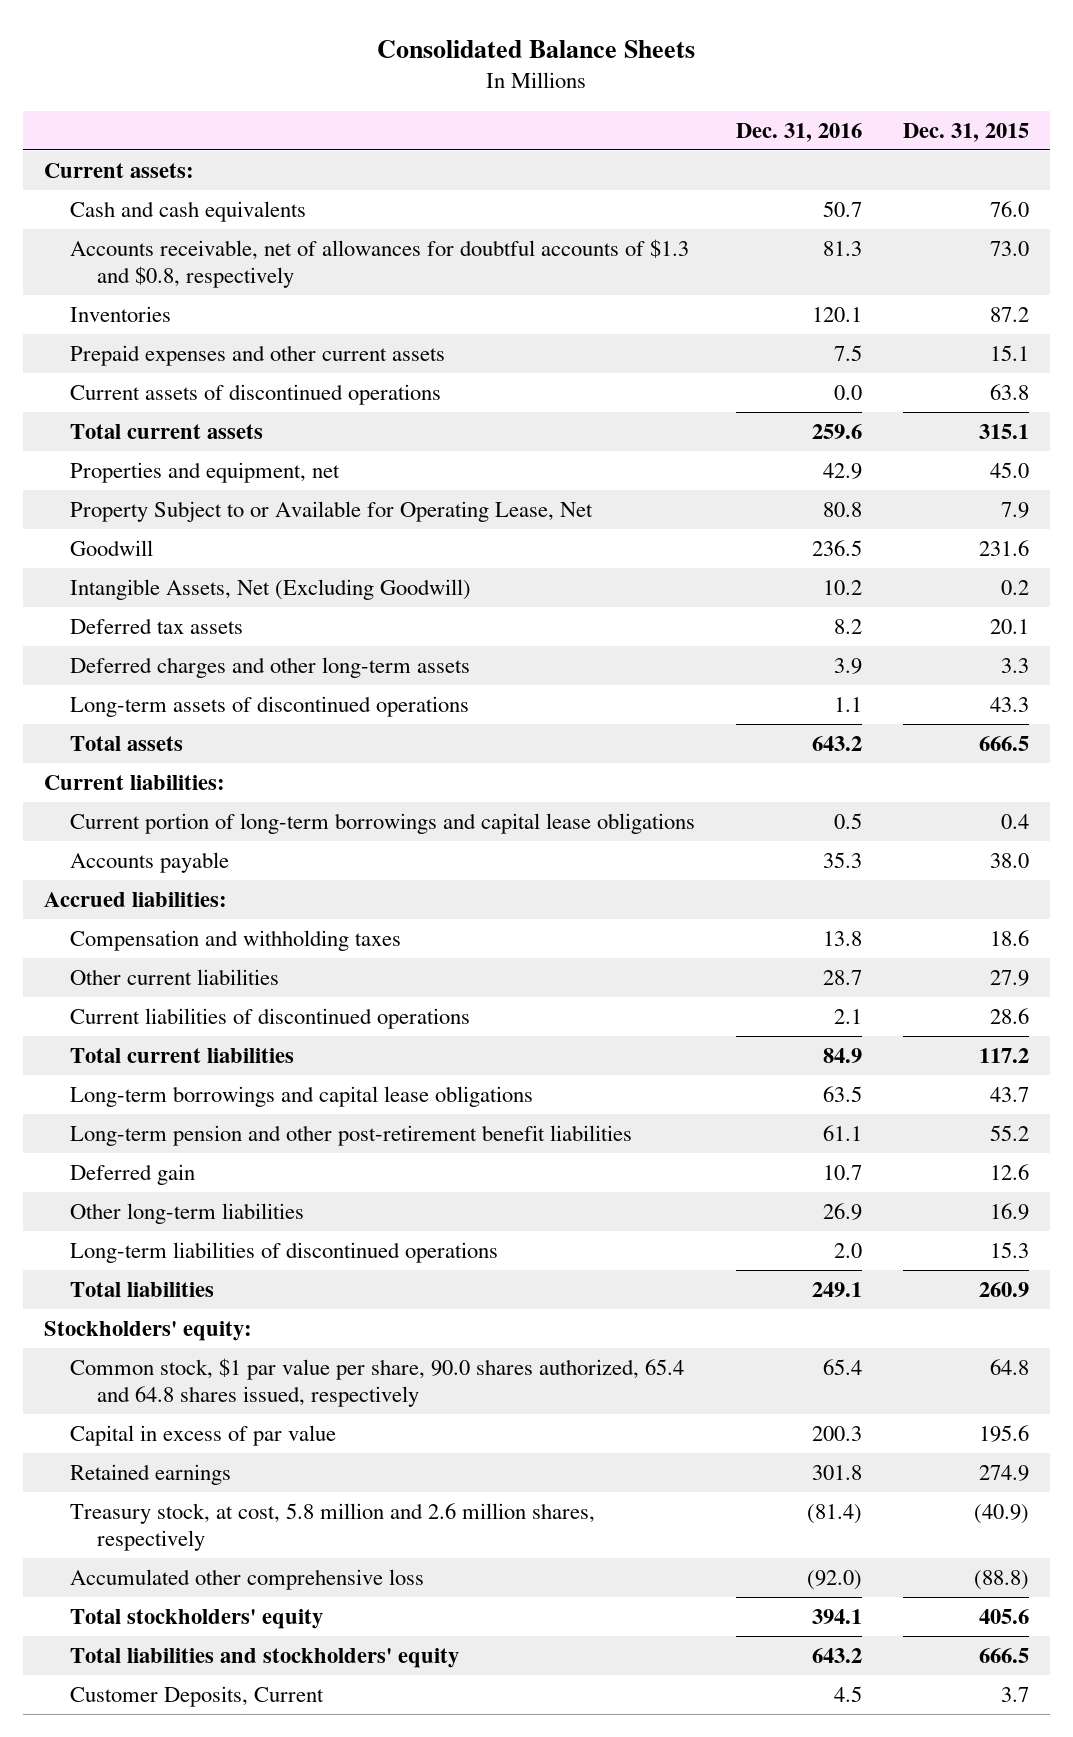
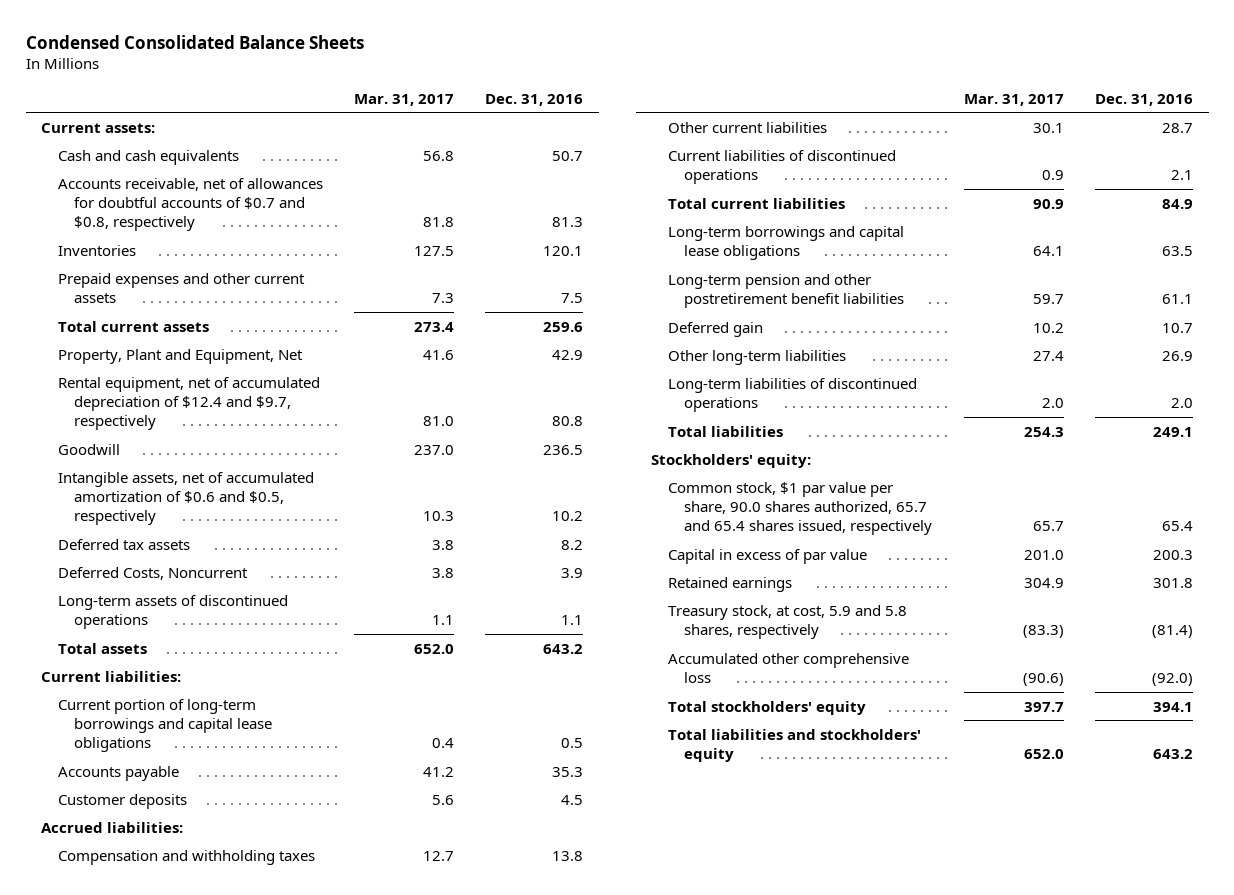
- Consolidated Balance Sheets
+ Condensed Consolidated Balance Sheets
- | Dec. 31, 2016 | Dec. 31, 2015
+ | Mar. 31, 2017 | Dec. 31, 2016
- Accounts receivable, net of allowances for doubtful accounts of $1.3 and $0.8, respectively | 81.3 | 73.0
+ Accounts receivable, net of allowances for doubtful accounts of $0.7 and $0.8, respectively | 81.8 | 81.3
- Current assets of discontinued operations | 0.0 | 63.8
- Properties and equipment, net | 42.9 | 45.0
- Property Subject to or Available for Operating Lease, Net | 80.8 | 7.9
+ Property, Plant and Equipment, Net | 41.6 | 42.9
+ Rental equipment, net of accumulated depreciation of $12.4 and $9.7, respectively | 81.0 | 80.8
- Intangible Assets, Net (Excluding Goodwill) | 10.2 | 0.2
+ Intangible assets, net of accumulated amortization of $0.6 and $0.5, respectively | 10.3 | 10.2
- Deferred charges and other long-term assets | 3.9 | 3.3
+ Deferred Costs, Noncurrent | 3.8 | 3.9
+ Customer deposits | 5.6 | 4.5
- Long-term pension and other post-retirement benefit liabilities | 61.1 | 55.2
+ Long-term pension and other postretirement benefit liabilities | 59.7 | 61.1
- Common stock, $1 par value per share, 90.0 shares authorized, 65.4 and 64.8 shares issued, respectively | 65.4 | 64.8
+ Common stock, $1 par value per share, 90.0 shares authorized, 65.7 and 65.4 shares issued, respectively | 65.7 | 65.4
- Treasury stock, at cost, 5.8 million and 2.6 million shares, respectively | (81.4) | (40.9)
+ Treasury stock, at cost, 5.9 and 5.8 shares, respectively | (83.3) | (81.4)
- Customer Deposits, Current | 4.5 | 3.7

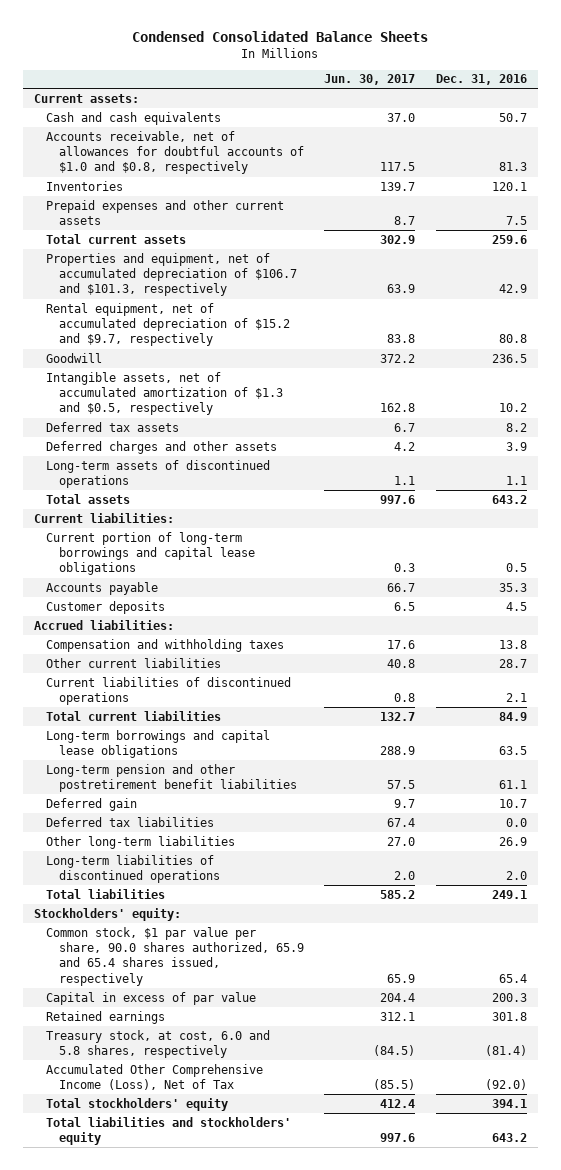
- | Mar. 31, 2017 | Dec. 31, 2016
+ | Jun. 30, 2017 | Dec. 31, 2016
- Accounts receivable, net of allowances for doubtful accounts of $0.7 and $0.8, respectively | 81.8 | 81.3
+ Accounts receivable, net of allowances for doubtful accounts of $1.0 and $0.8, respectively | 117.5 | 81.3
- Property, Plant and Equipment, Net | 41.6 | 42.9
- Rental equipment, net of accumulated depreciation of $12.4 and $9.7, respectively | 81.0 | 80.8
+ Properties and equipment, net of accumulated depreciation of $106.7 and $101.3, respectively | 63.9 | 42.9
+ Rental equipment, net of accumulated depreciation of $15.2 and $9.7, respectively | 83.8 | 80.8
- Intangible assets, net of accumulated amortization of $0.6 and $0.5, respectively | 10.3 | 10.2
+ Intangible assets, net of accumulated amortization of $1.3 and $0.5, respectively | 162.8 | 10.2
- Deferred Costs, Noncurrent | 3.8 | 3.9
+ Deferred charges and other assets | 4.2 | 3.9
+ Deferred tax liabilities | 67.4 | 0.0
- Common stock, $1 par value per share, 90.0 shares authorized, 65.7 and 65.4 shares issued, respectively | 65.7 | 65.4
+ Common stock, $1 par value per share, 90.0 shares authorized, 65.9 and 65.4 shares issued, respectively | 65.9 | 65.4
- Treasury stock, at cost, 5.9 and 5.8 shares, respectively | (83.3) | (81.4)
- Accumulated other comprehensive loss | (90.6) | (92.0)
+ Treasury stock, at cost, 6.0 and 5.8 shares, respectively | (84.5) | (81.4)
+ Accumulated Other Comprehensive Income (Loss), Net of Tax | (85.5) | (92.0)

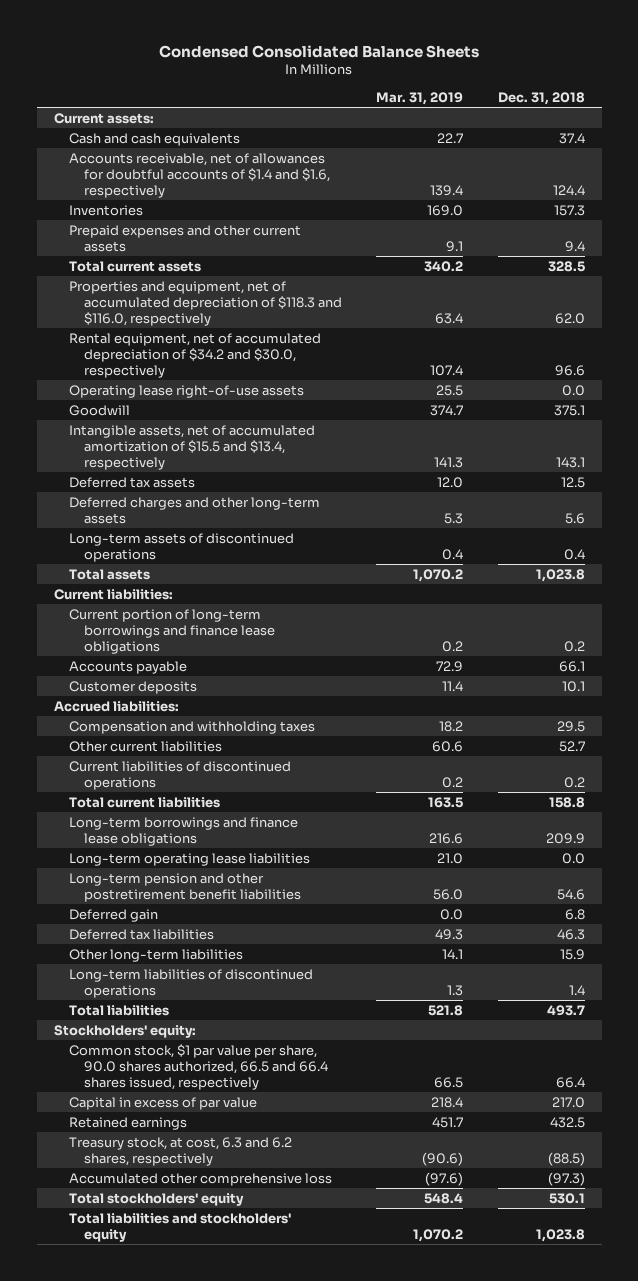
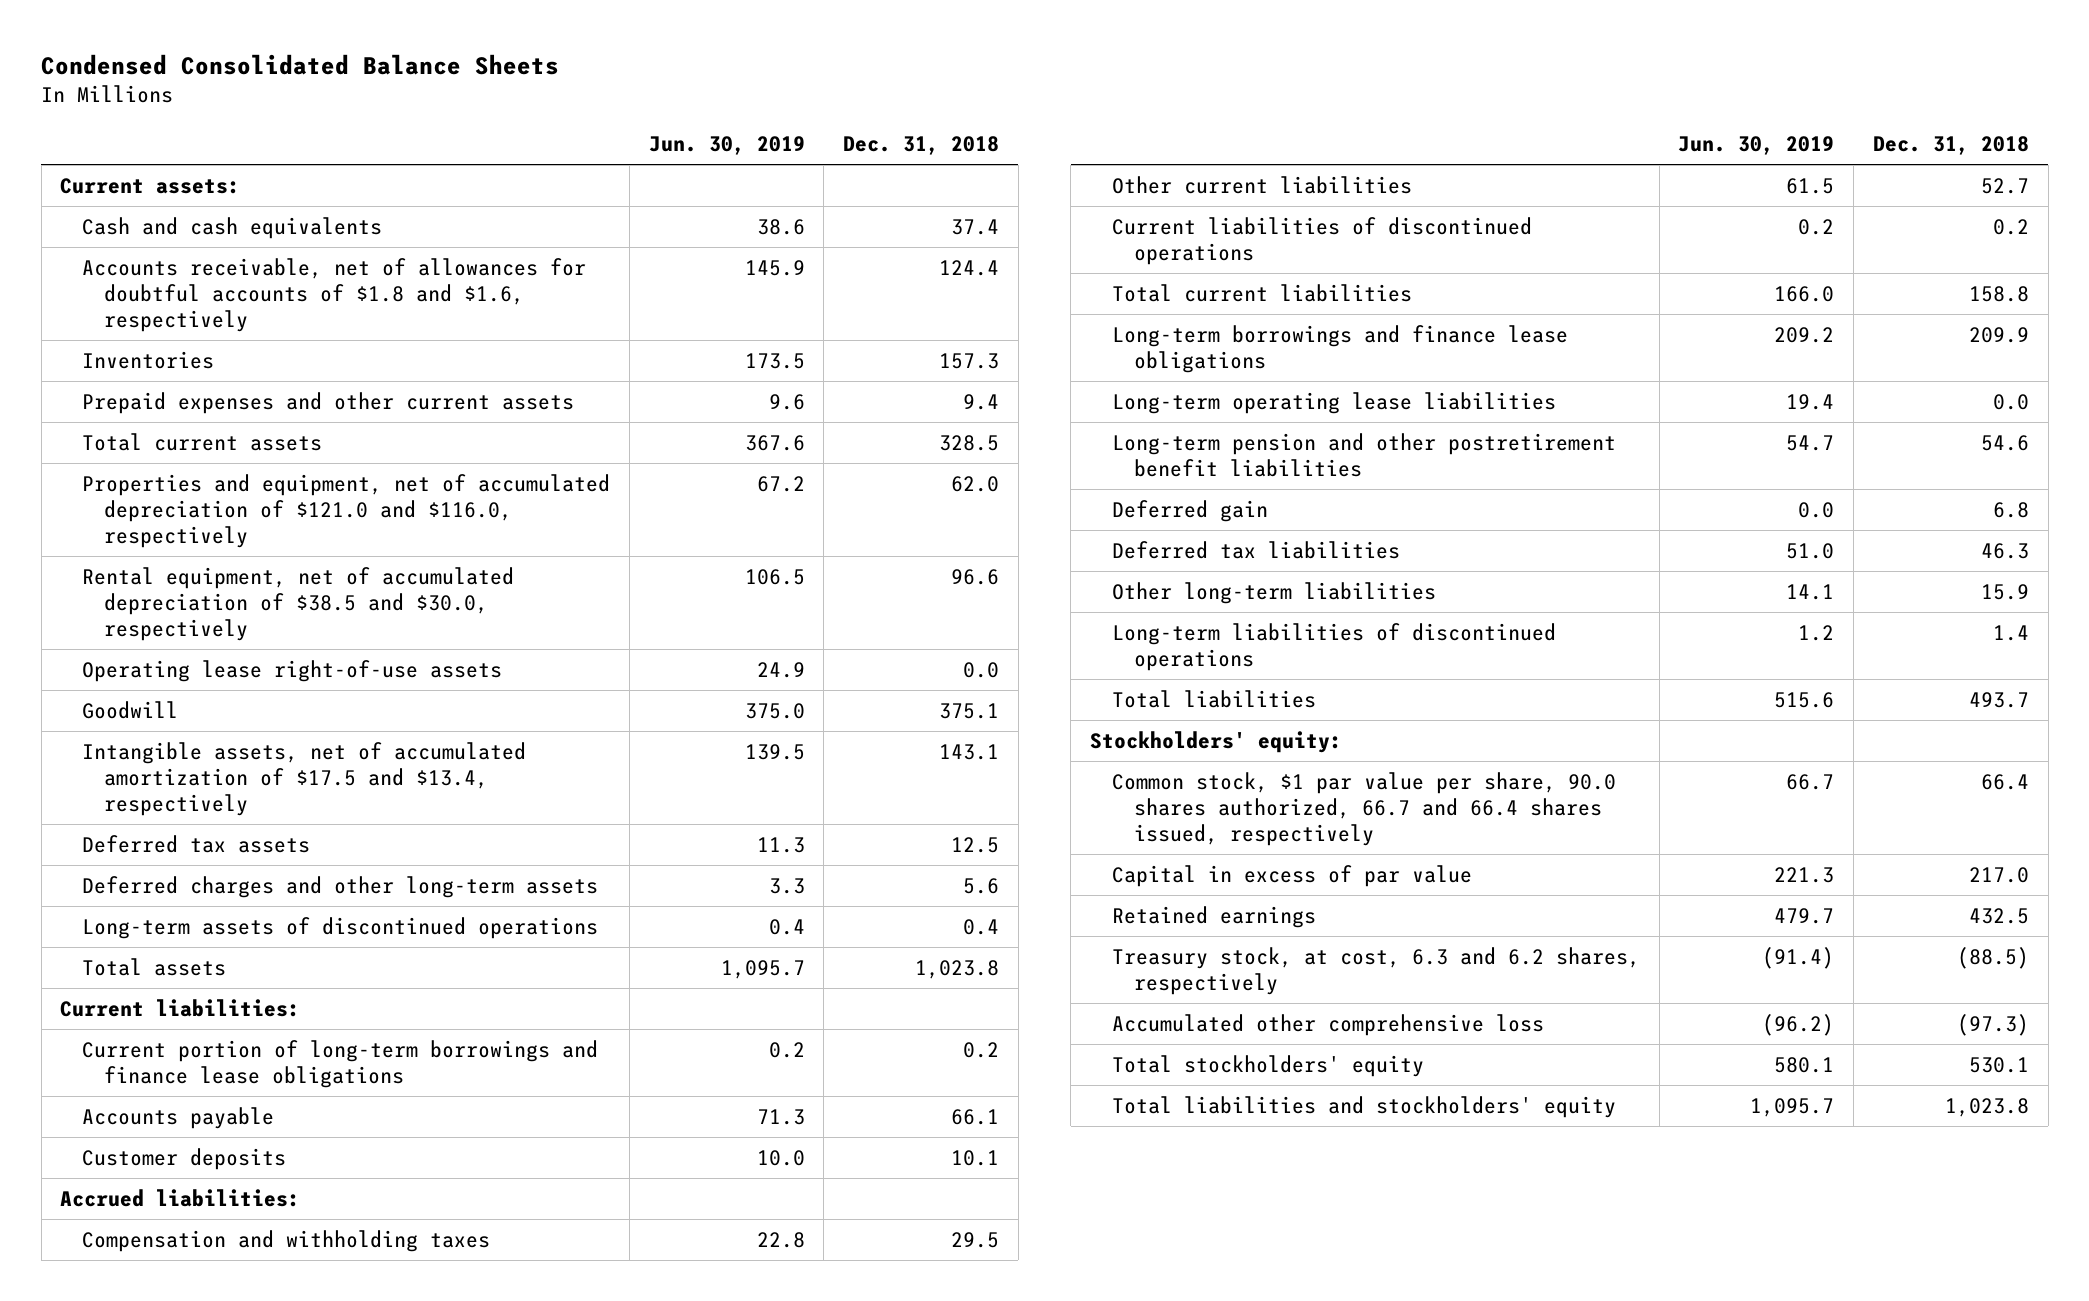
- | Mar. 31, 2019 | Dec. 31, 2018
+ | Jun. 30, 2019 | Dec. 31, 2018
- Accounts receivable, net of allowances for doubtful accounts of $1.4 and $1.6, respectively | 139.4 | 124.4
+ Accounts receivable, net of allowances for doubtful accounts of $1.8 and $1.6, respectively | 145.9 | 124.4
- Properties and equipment, net of accumulated depreciation of $118.3 and $116.0, respectively | 63.4 | 62.0
- Rental equipment, net of accumulated depreciation of $34.2 and $30.0, respectively | 107.4 | 96.6
+ Properties and equipment, net of accumulated depreciation of $121.0 and $116.0, respectively | 67.2 | 62.0
+ Rental equipment, net of accumulated depreciation of $38.5 and $30.0, respectively | 106.5 | 96.6
- Intangible assets, net of accumulated amortization of $15.5 and $13.4, respectively | 141.3 | 143.1
+ Intangible assets, net of accumulated amortization of $17.5 and $13.4, respectively | 139.5 | 143.1
- Common stock, $1 par value per share, 90.0 shares authorized, 66.5 and 66.4 shares issued, respectively | 66.5 | 66.4
+ Common stock, $1 par value per share, 90.0 shares authorized, 66.7 and 66.4 shares issued, respectively | 66.7 | 66.4

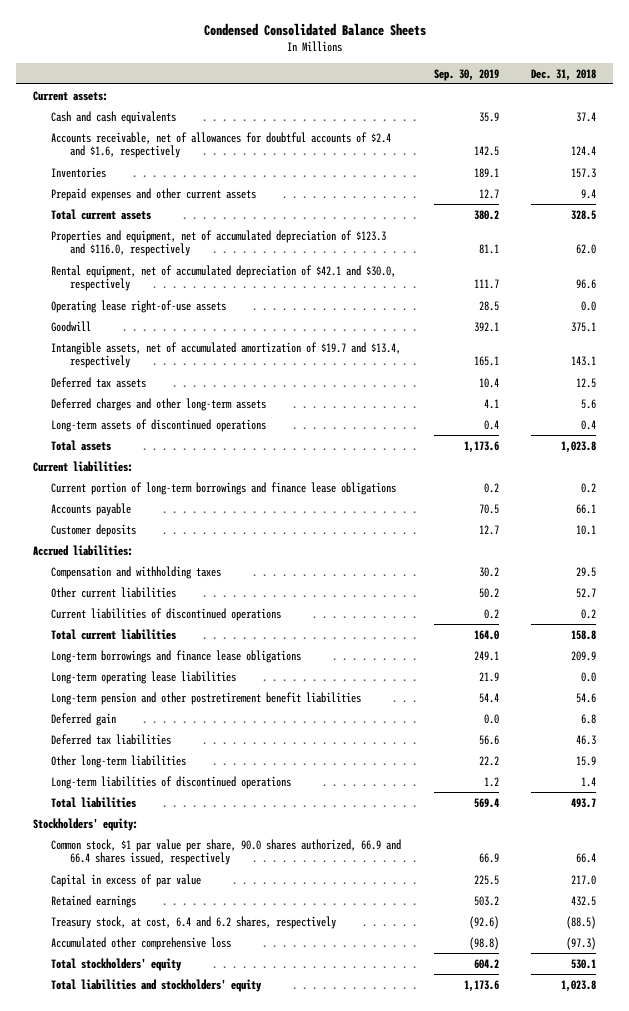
- | Jun. 30, 2019 | Dec. 31, 2018
+ | Sep. 30, 2019 | Dec. 31, 2018
- Accounts receivable, net of allowances for doubtful accounts of $1.8 and $1.6, respectively | 145.9 | 124.4
+ Accounts receivable, net of allowances for doubtful accounts of $2.4 and $1.6, respectively | 142.5 | 124.4
- Properties and equipment, net of accumulated depreciation of $121.0 and $116.0, respectively | 67.2 | 62.0
- Rental equipment, net of accumulated depreciation of $38.5 and $30.0, respectively | 106.5 | 96.6
+ Properties and equipment, net of accumulated depreciation of $123.3 and $116.0, respectively | 81.1 | 62.0
+ Rental equipment, net of accumulated depreciation of $42.1 and $30.0, respectively | 111.7 | 96.6
- Intangible assets, net of accumulated amortization of $17.5 and $13.4, respectively | 139.5 | 143.1
+ Intangible assets, net of accumulated amortization of $19.7 and $13.4, respectively | 165.1 | 143.1
- Common stock, $1 par value per share, 90.0 shares authorized, 66.7 and 66.4 shares issued, respectively | 66.7 | 66.4
+ Common stock, $1 par value per share, 90.0 shares authorized, 66.9 and 66.4 shares issued, respectively | 66.9 | 66.4
- Treasury stock, at cost, 6.3 and 6.2 shares, respectively | (91.4) | (88.5)
+ Treasury stock, at cost, 6.4 and 6.2 shares, respectively | (92.6) | (88.5)

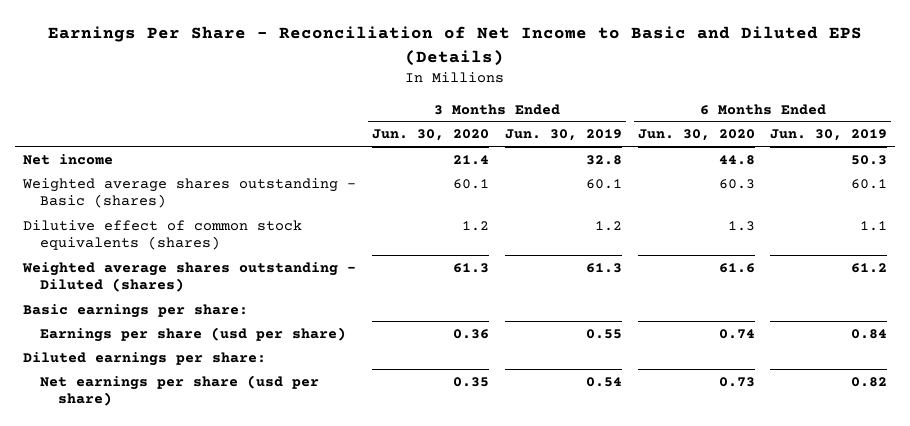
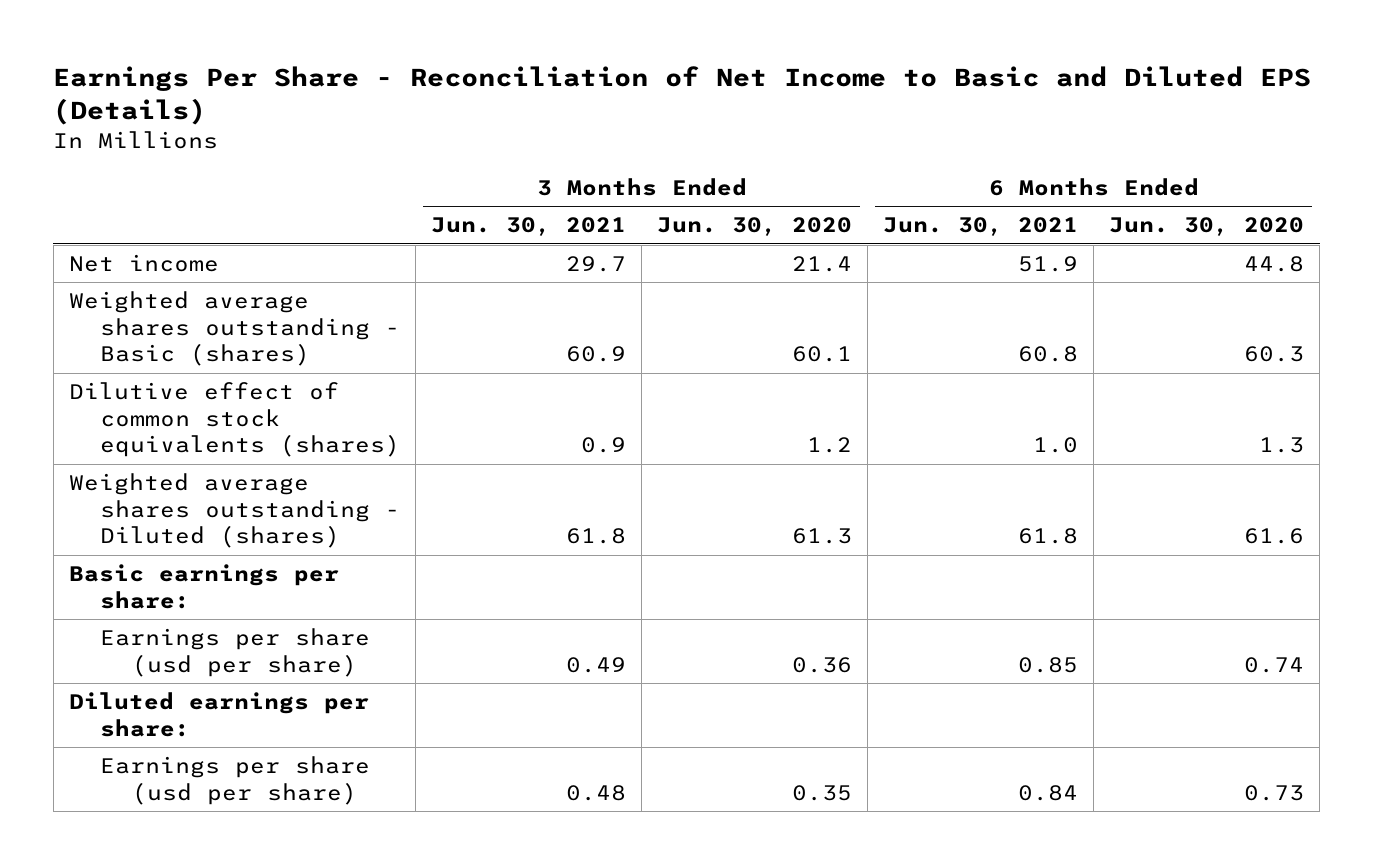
- | 3 Months Ended Jun. 30, 2020 | 3 Months Ended Jun. 30, 2019 | 6 Months Ended Jun. 30, 2020 | 6 Months Ended Jun. 30, 2019
+ | 3 Months Ended Jun. 30, 2021 | 3 Months Ended Jun. 30, 2020 | 6 Months Ended Jun. 30, 2021 | 6 Months Ended Jun. 30, 2020
- Net earnings per share (usd per share) | 0.35 | 0.54 | 0.73 | 0.82
+ Earnings per share (usd per share) | 0.48 | 0.35 | 0.84 | 0.73

